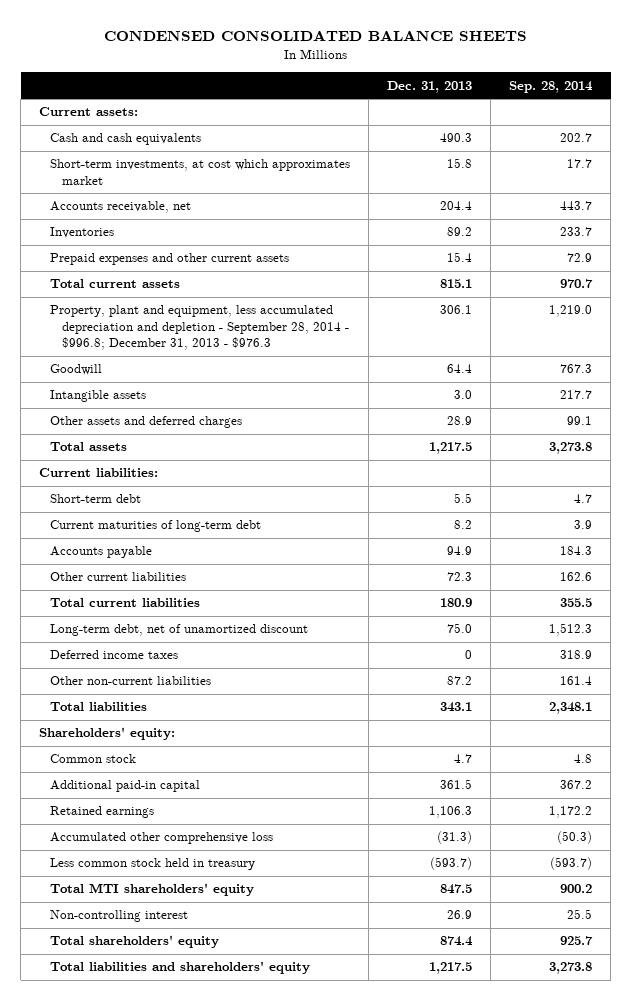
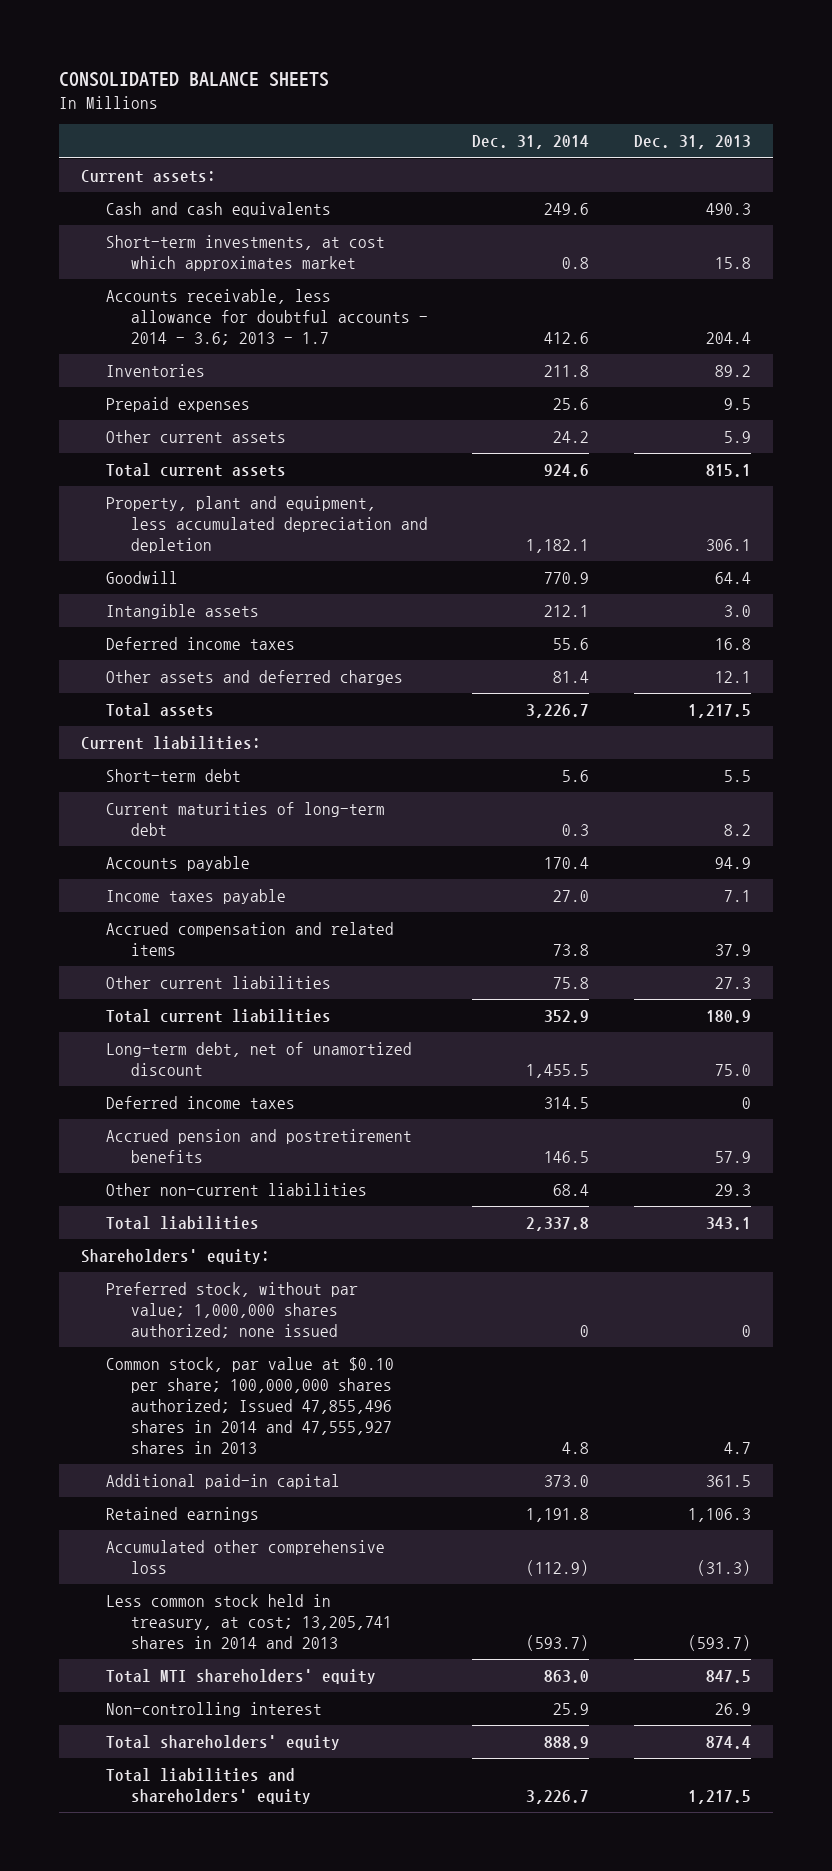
- CONDENSED CONSOLIDATED BALANCE SHEETS
+ CONSOLIDATED BALANCE SHEETS
- | Dec. 31, 2013 | Sep. 28, 2014
+ | Dec. 31, 2014 | Dec. 31, 2013
- Accounts receivable, net | 204.4 | 443.7
+ Accounts receivable, less allowance for doubtful accounts - 2014 - 3.6; 2013 - 1.7 | 412.6 | 204.4
- Prepaid expenses and other current assets | 15.4 | 72.9
+ Prepaid expenses | 25.6 | 9.5
+ Other current assets | 24.2 | 5.9
- Property, plant and equipment, less accumulated depreciation and depletion - September 28, 2014 - $996.8; December 31, 2013 - $976.3 | 306.1 | 1,219.0
+ Property, plant and equipment, less accumulated depreciation and depletion | 1,182.1 | 306.1
- Other assets and deferred charges | 28.9 | 99.1
+ Deferred income taxes | 55.6 | 16.8
+ Other assets and deferred charges | 81.4 | 12.1
- Other current liabilities | 72.3 | 162.6
+ Income taxes payable | 27.0 | 7.1
+ Accrued compensation and related items | 73.8 | 37.9
+ Other current liabilities | 75.8 | 27.3
- Other non-current liabilities | 87.2 | 161.4
+ Accrued pension and postretirement benefits | 146.5 | 57.9
+ Other non-current liabilities | 68.4 | 29.3
- Common stock | 4.7 | 4.8
+ Preferred stock, without par value; 1,000,000 shares authorized; none issued | 0 | 0
+ Common stock, par value at $0.10 per share; 100,000,000 shares authorized; Issued 47,855,496 shares in 2014 and 47,555,927 shares in 2013 | 4.8 | 4.7
- Less common stock held in treasury | (593.7) | (593.7)
+ Less common stock held in treasury, at cost; 13,205,741 shares in 2014 and 2013 | (593.7) | (593.7)

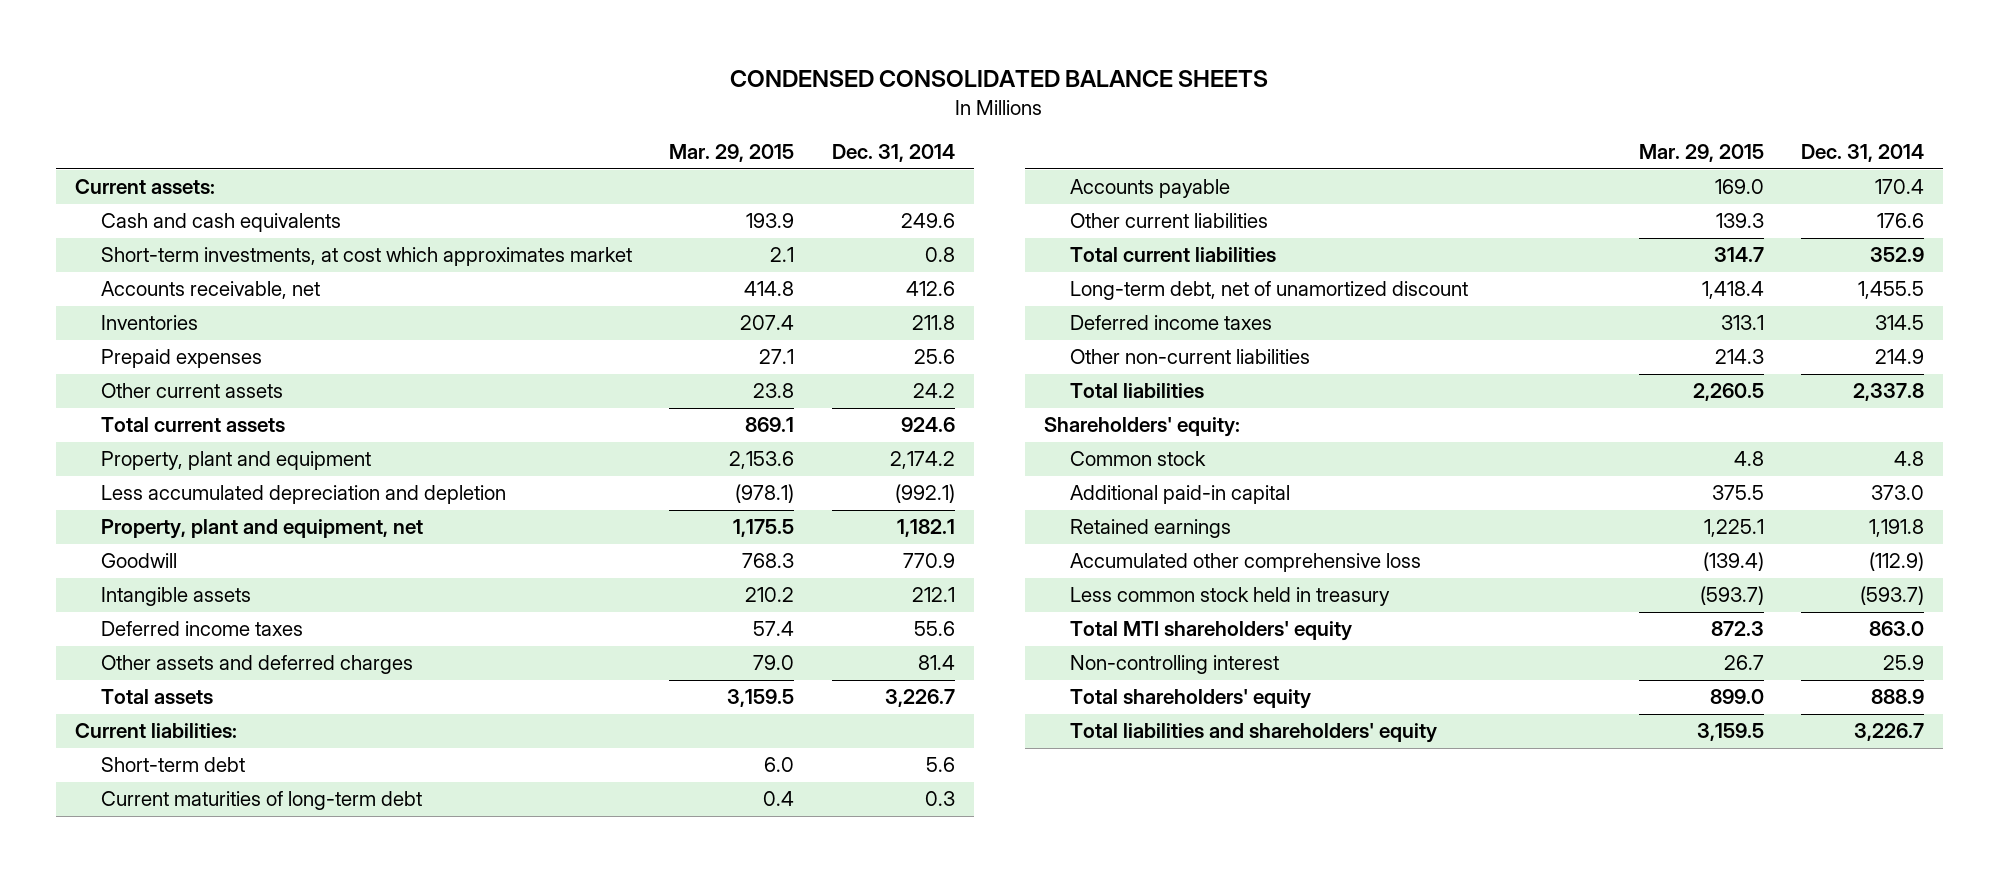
- CONSOLIDATED BALANCE SHEETS
+ CONDENSED CONSOLIDATED BALANCE SHEETS
- | Dec. 31, 2014 | Dec. 31, 2013
+ | Mar. 29, 2015 | Dec. 31, 2014
- Accounts receivable, less allowance for doubtful accounts - 2014 - 3.6; 2013 - 1.7 | 412.6 | 204.4
+ Accounts receivable, net | 414.8 | 412.6
- Property, plant and equipment, less accumulated depreciation and depletion | 1,182.1 | 306.1
+ Property, plant and equipment | 2,153.6 | 2,174.2
+ Less accumulated depreciation and depletion | (978.1) | (992.1)
+ Property, plant and equipment, net | 1,175.5 | 1,182.1
- Income taxes payable | 27.0 | 7.1
- Accrued compensation and related items | 73.8 | 37.9
- Other current liabilities | 75.8 | 27.3
+ Other current liabilities | 139.3 | 176.6
- Accrued pension and postretirement benefits | 146.5 | 57.9
- Other non-current liabilities | 68.4 | 29.3
+ Other non-current liabilities | 214.3 | 214.9
- Preferred stock, without par value; 1,000,000 shares authorized; none issued | 0 | 0
- Common stock, par value at $0.10 per share; 100,000,000 shares authorized; Issued 47,855,496 shares in 2014 and 47,555,927 shares in 2013 | 4.8 | 4.7
+ Common stock | 4.8 | 4.8
- Less common stock held in treasury, at cost; 13,205,741 shares in 2014 and 2013 | (593.7) | (593.7)
+ Less common stock held in treasury | (593.7) | (593.7)

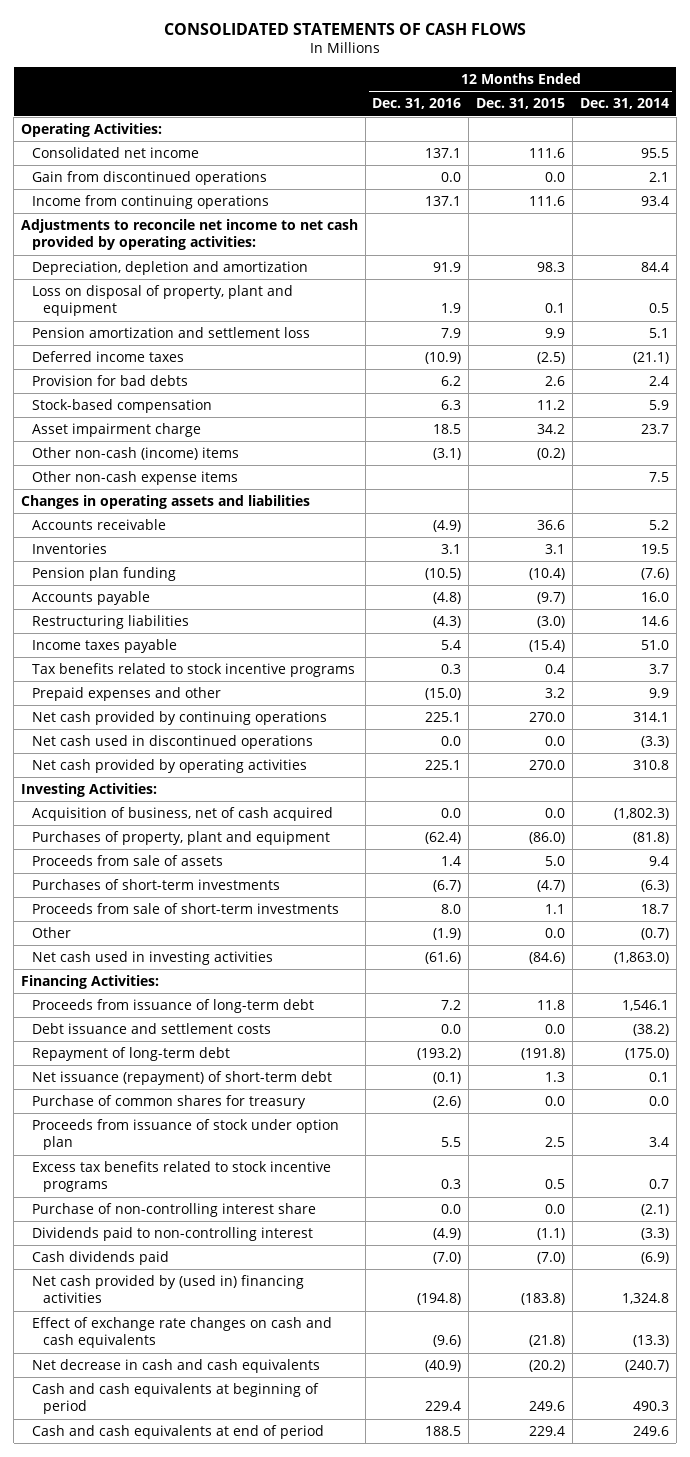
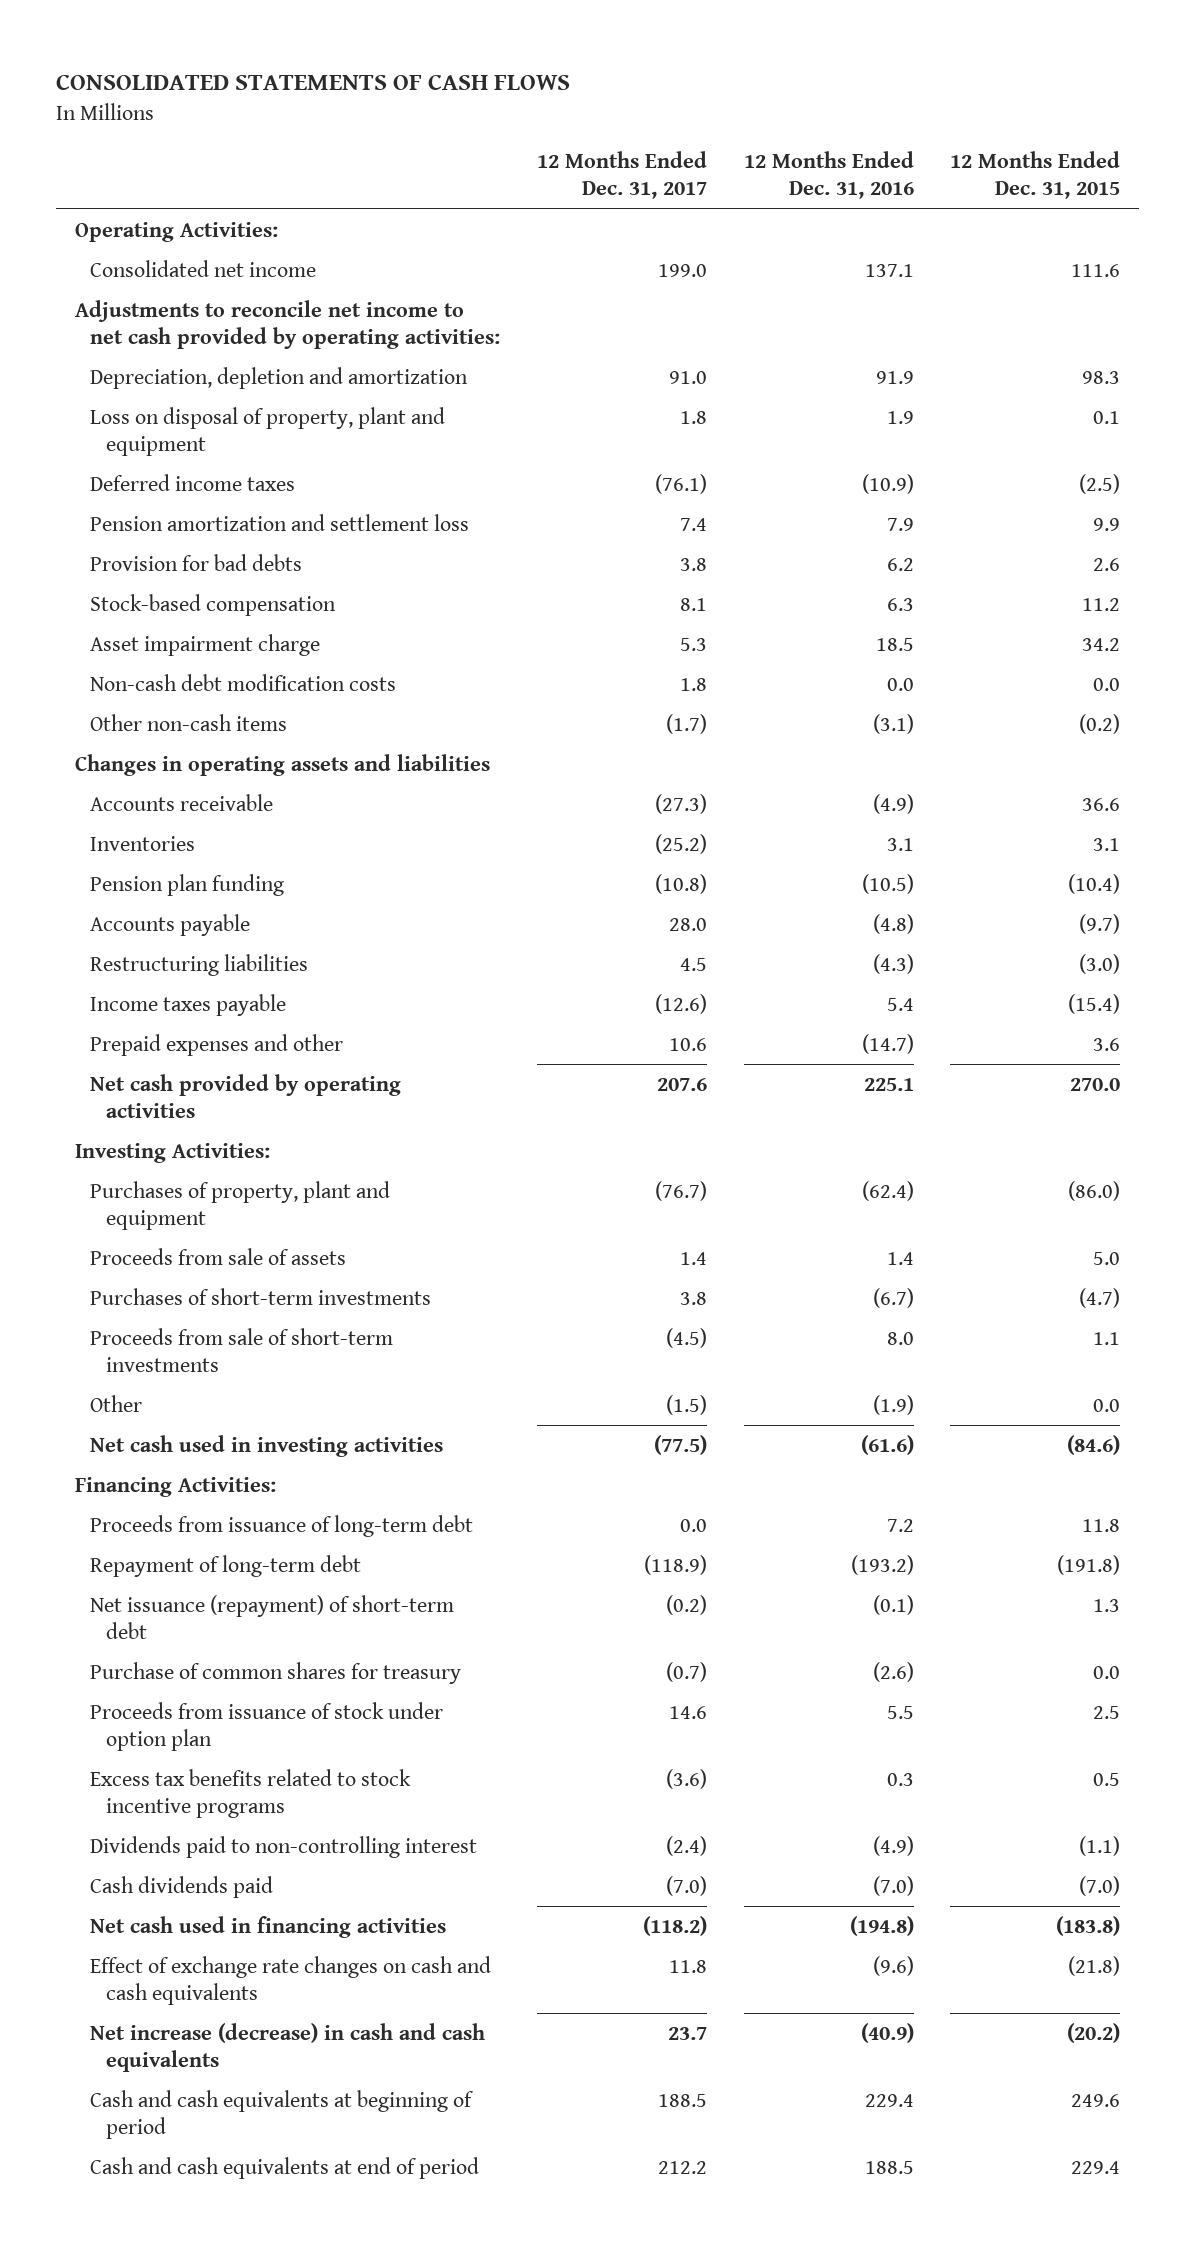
- | 12 Months Ended Dec. 31, 2016 | 12 Months Ended Dec. 31, 2015 | 12 Months Ended Dec. 31, 2014
+ | 12 Months Ended Dec. 31, 2017 | 12 Months Ended Dec. 31, 2016 | 12 Months Ended Dec. 31, 2015
- Gain from discontinued operations | 0.0 | 0.0 | 2.1
- Income from continuing operations | 137.1 | 111.6 | 93.4
moved down: Pension amortization and settlement loss | 7.4 | 7.9 | 9.9
- Other non-cash (income) items | (3.1) | (0.2) |
- Other non-cash expense items | | | 7.5
+ Non-cash debt modification costs | 1.8 | 0.0 | 0.0
+ Other non-cash items | (1.7) | (3.1) | (0.2)
- Tax benefits related to stock incentive programs | 0.3 | 0.4 | 3.7
- Prepaid expenses and other | (15.0) | 3.2 | 9.9
- Net cash provided by continuing operations | 225.1 | 270.0 | 314.1
- Net cash used in discontinued operations | 0.0 | 0.0 | (3.3)
+ Prepaid expenses and other | 10.6 | (14.7) | 3.6
- Acquisition of business, net of cash acquired | 0.0 | 0.0 | (1,802.3)
- Debt issuance and settlement costs | 0.0 | 0.0 | (38.2)
- Purchase of non-controlling interest share | 0.0 | 0.0 | (2.1)
- Net cash provided by (used in) financing activities | (194.8) | (183.8) | 1,324.8
+ Net cash used in financing activities | (118.2) | (194.8) | (183.8)
- Net decrease in cash and cash equivalents | (40.9) | (20.2) | (240.7)
+ Net increase (decrease) in cash and cash equivalents | 23.7 | (40.9) | (20.2)

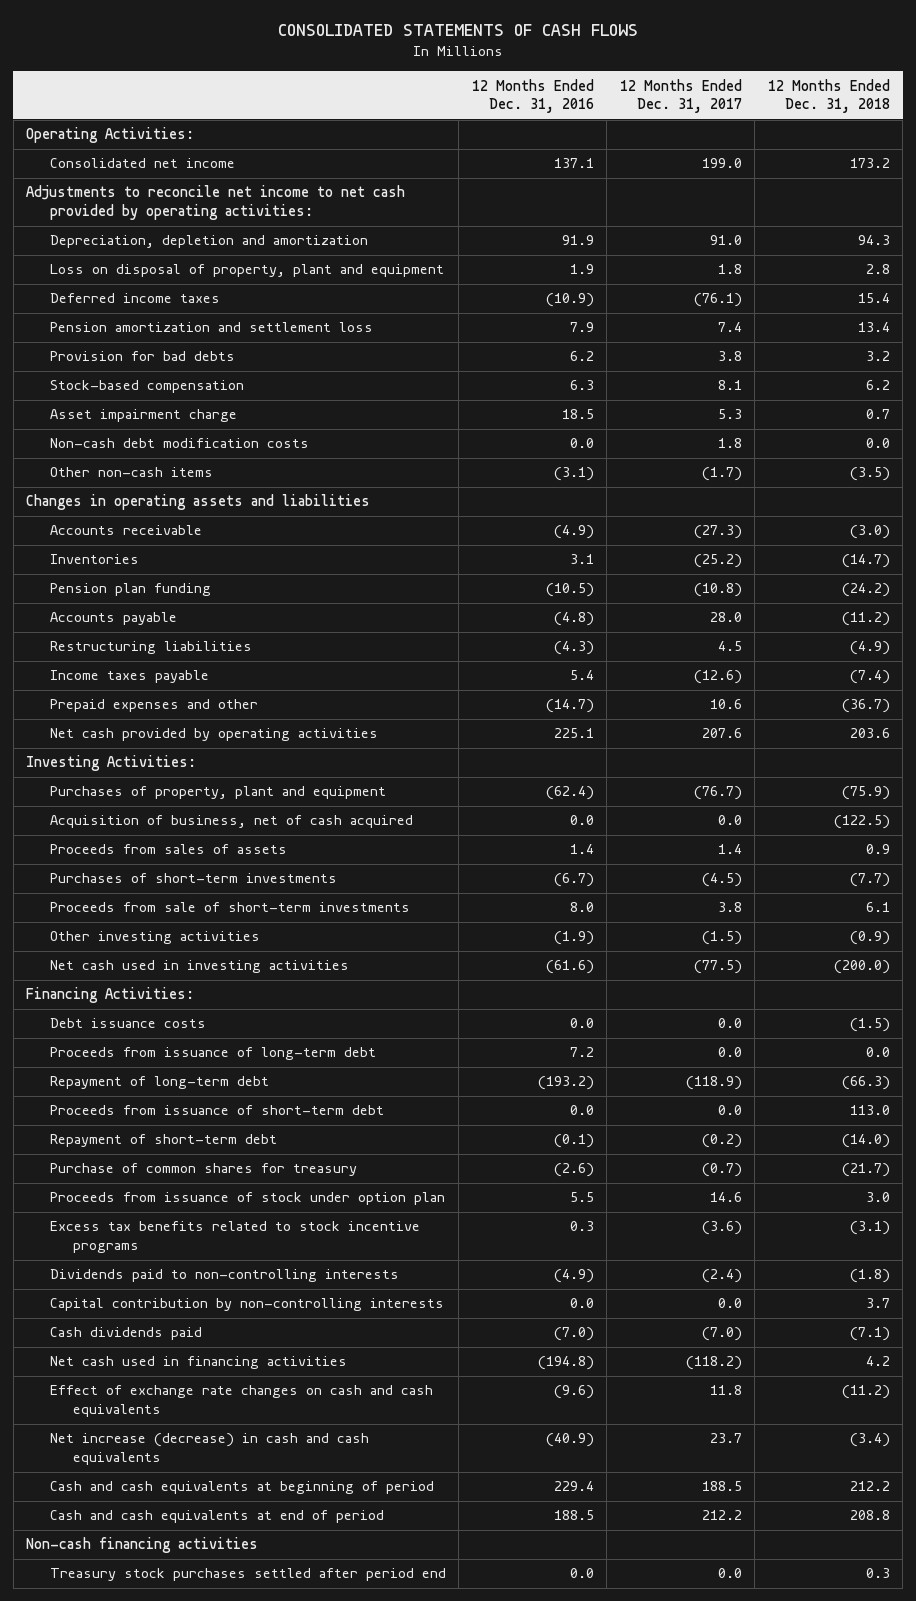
- | 12 Months Ended Dec. 31, 2017 | 12 Months Ended Dec. 31, 2016 | 12 Months Ended Dec. 31, 2015
+ | 12 Months Ended Dec. 31, 2016 | 12 Months Ended Dec. 31, 2017 | 12 Months Ended Dec. 31, 2018
- Proceeds from sale of assets | 1.4 | 1.4 | 5.0
- Purchases of short-term investments | 3.8 | (6.7) | (4.7)
- Proceeds from sale of short-term investments | (4.5) | 8.0 | 1.1
- Other | (1.5) | (1.9) | 0.0
+ Acquisition of business, net of cash acquired | 0.0 | 0.0 | (122.5)
+ Proceeds from sales of assets | 1.4 | 1.4 | 0.9
+ Purchases of short-term investments | (6.7) | (4.5) | (7.7)
+ Proceeds from sale of short-term investments | 8.0 | 3.8 | 6.1
+ Other investing activities | (1.9) | (1.5) | (0.9)
+ Debt issuance costs | 0.0 | 0.0 | (1.5)
- Net issuance (repayment) of short-term debt | (0.2) | (0.1) | 1.3
+ Proceeds from issuance of short-term debt | 0.0 | 0.0 | 113.0
+ Repayment of short-term debt | (0.1) | (0.2) | (14.0)
- Dividends paid to non-controlling interest | (2.4) | (4.9) | (1.1)
+ Dividends paid to non-controlling interests | (4.9) | (2.4) | (1.8)
+ Capital contribution by non-controlling interests | 0.0 | 0.0 | 3.7
+ Non-cash financing activities
+ Treasury stock purchases settled after period end | 0.0 | 0.0 | 0.3

